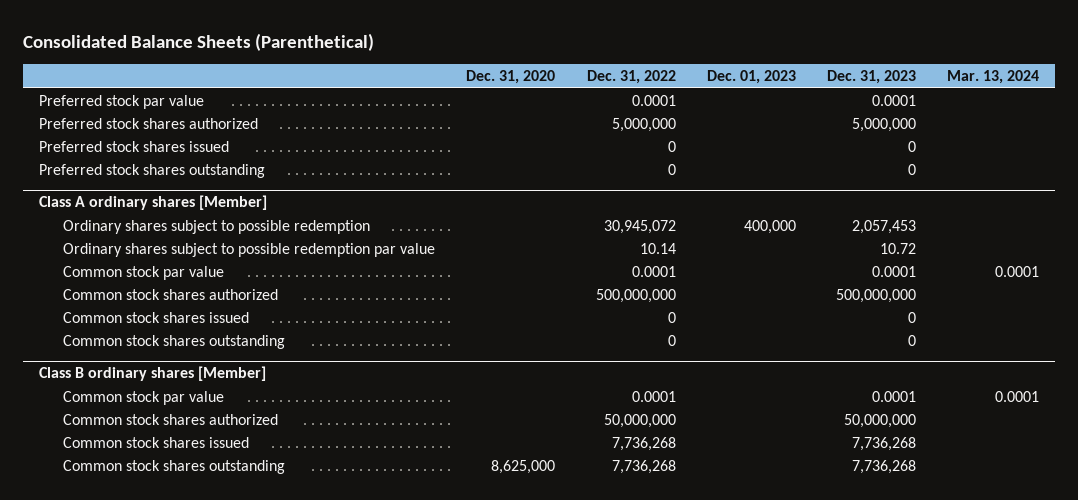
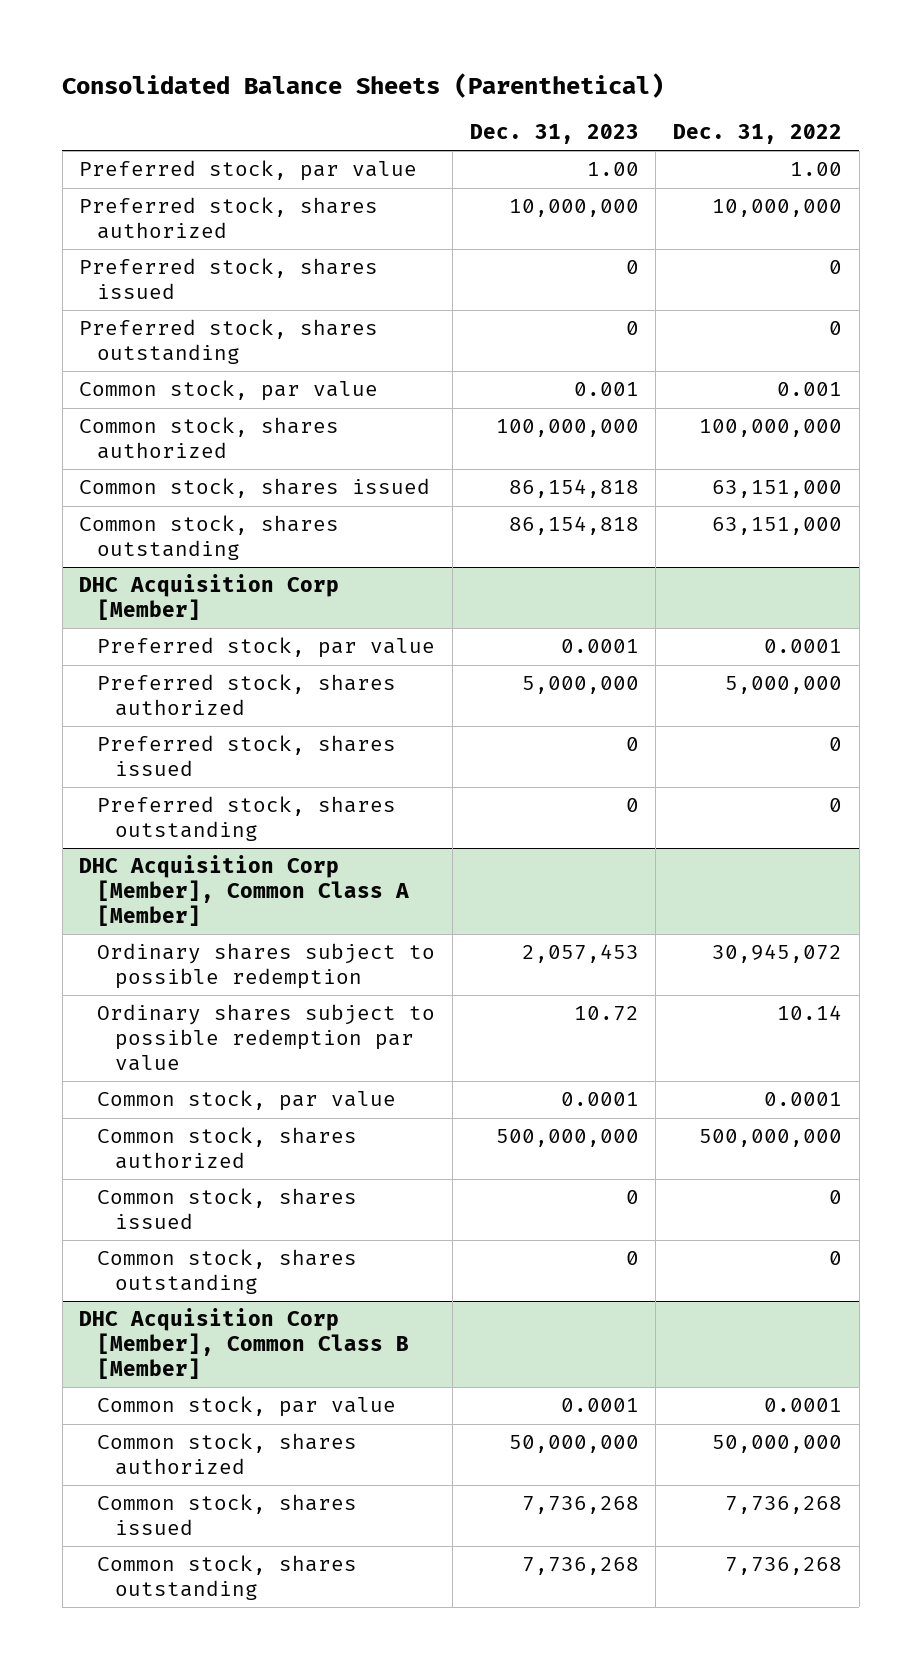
- | Dec. 31, 2020 | Dec. 31, 2022 | Dec. 01, 2023 | Dec. 31, 2023 | Mar. 13, 2024
+ | Dec. 31, 2023 | Dec. 31, 2022
- Preferred stock par value | | 0.0001 | | 0.0001 |
- Preferred stock shares authorized | | 5,000,000 | | 5,000,000 |
- Preferred stock shares issued | | 0 | | 0 |
- Preferred stock shares outstanding | | 0 | | 0 |
- Class A ordinary shares [Member]
+ Preferred stock, par value | 1.00 | 1.00
+ Preferred stock, shares authorized | 10,000,000 | 10,000,000
+ Preferred stock, shares issued | 0 | 0
+ Preferred stock, shares outstanding | 0 | 0
+ Common stock, par value | 0.001 | 0.001
+ Common stock, shares authorized | 100,000,000 | 100,000,000
+ Common stock, shares issued | 86,154,818 | 63,151,000
+ Common stock, shares outstanding | 86,154,818 | 63,151,000
+ DHC Acquisition Corp [Member]
+ Preferred stock, par value | 0.0001 | 0.0001
+ Preferred stock, shares authorized | 5,000,000 | 5,000,000
+ Preferred stock, shares issued | 0 | 0
+ Preferred stock, shares outstanding | 0 | 0
+ DHC Acquisition Corp [Member], Common Class A [Member]
- Common stock par value | | 0.0001 | | 0.0001 | 0.0001
- Common stock shares authorized | | 500,000,000 | | 500,000,000 |
- Common stock shares issued | | 0 | | 0 |
- Common stock shares outstanding | | 0 | | 0 |
- Class B ordinary shares [Member]
- Common stock par value | | 0.0001 | | 0.0001 | 0.0001
- Common stock shares authorized | | 50,000,000 | | 50,000,000 |
- Common stock shares issued | | 7,736,268 | | 7,736,268 |
- Common stock shares outstanding | 8,625,000 | 7,736,268 | | 7,736,268 |
+ Common stock, par value | 0.0001 | 0.0001
+ Common stock, shares authorized | 500,000,000 | 500,000,000
+ Common stock, shares issued | 0 | 0
+ Common stock, shares outstanding | 0 | 0
+ DHC Acquisition Corp [Member], Common Class B [Member]
+ Common stock, par value | 0.0001 | 0.0001
+ Common stock, shares authorized | 50,000,000 | 50,000,000
+ Common stock, shares issued | 7,736,268 | 7,736,268
+ Common stock, shares outstanding | 7,736,268 | 7,736,268

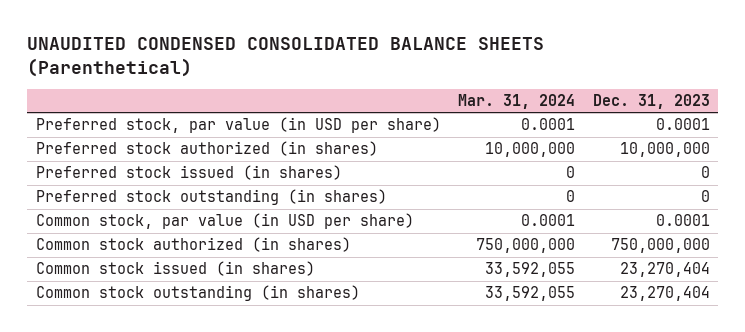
- Consolidated Balance Sheets (Parenthetical)
+ UNAUDITED CONDENSED CONSOLIDATED BALANCE SHEETS (Parenthetical)
- | Dec. 31, 2023 | Dec. 31, 2022
+ | Mar. 31, 2024 | Dec. 31, 2023
- Preferred stock, par value | 1.00 | 1.00
- Preferred stock, shares authorized | 10,000,000 | 10,000,000
- Preferred stock, shares issued | 0 | 0
- Preferred stock, shares outstanding | 0 | 0
- Common stock, par value | 0.001 | 0.001
- Common stock, shares authorized | 100,000,000 | 100,000,000
- Common stock, shares issued | 86,154,818 | 63,151,000
- Common stock, shares outstanding | 86,154,818 | 63,151,000
- DHC Acquisition Corp [Member]
- Preferred stock, par value | 0.0001 | 0.0001
- Preferred stock, shares authorized | 5,000,000 | 5,000,000
- Preferred stock, shares issued | 0 | 0
- Preferred stock, shares outstanding | 0 | 0
- DHC Acquisition Corp [Member], Common Class A [Member]
- Ordinary shares subject to possible redemption | 2,057,453 | 30,945,072
- Ordinary shares subject to possible redemption par value | 10.72 | 10.14
- Common stock, par value | 0.0001 | 0.0001
- Common stock, shares authorized | 500,000,000 | 500,000,000
- Common stock, shares issued | 0 | 0
- Common stock, shares outstanding | 0 | 0
- DHC Acquisition Corp [Member], Common Class B [Member]
- Common stock, par value | 0.0001 | 0.0001
- Common stock, shares authorized | 50,000,000 | 50,000,000
- Common stock, shares issued | 7,736,268 | 7,736,268
- Common stock, shares outstanding | 7,736,268 | 7,736,268
+ Preferred stock, par value (in USD per share) | 0.0001 | 0.0001
+ Preferred stock authorized (in shares) | 10,000,000 | 10,000,000
+ Preferred stock issued (in shares) | 0 | 0
+ Preferred stock outstanding (in shares) | 0 | 0
+ Common stock, par value (in USD per share) | 0.0001 | 0.0001
+ Common stock authorized (in shares) | 750,000,000 | 750,000,000
+ Common stock issued (in shares) | 33,592,055 | 23,270,404
+ Common stock outstanding (in shares) | 33,592,055 | 23,270,404

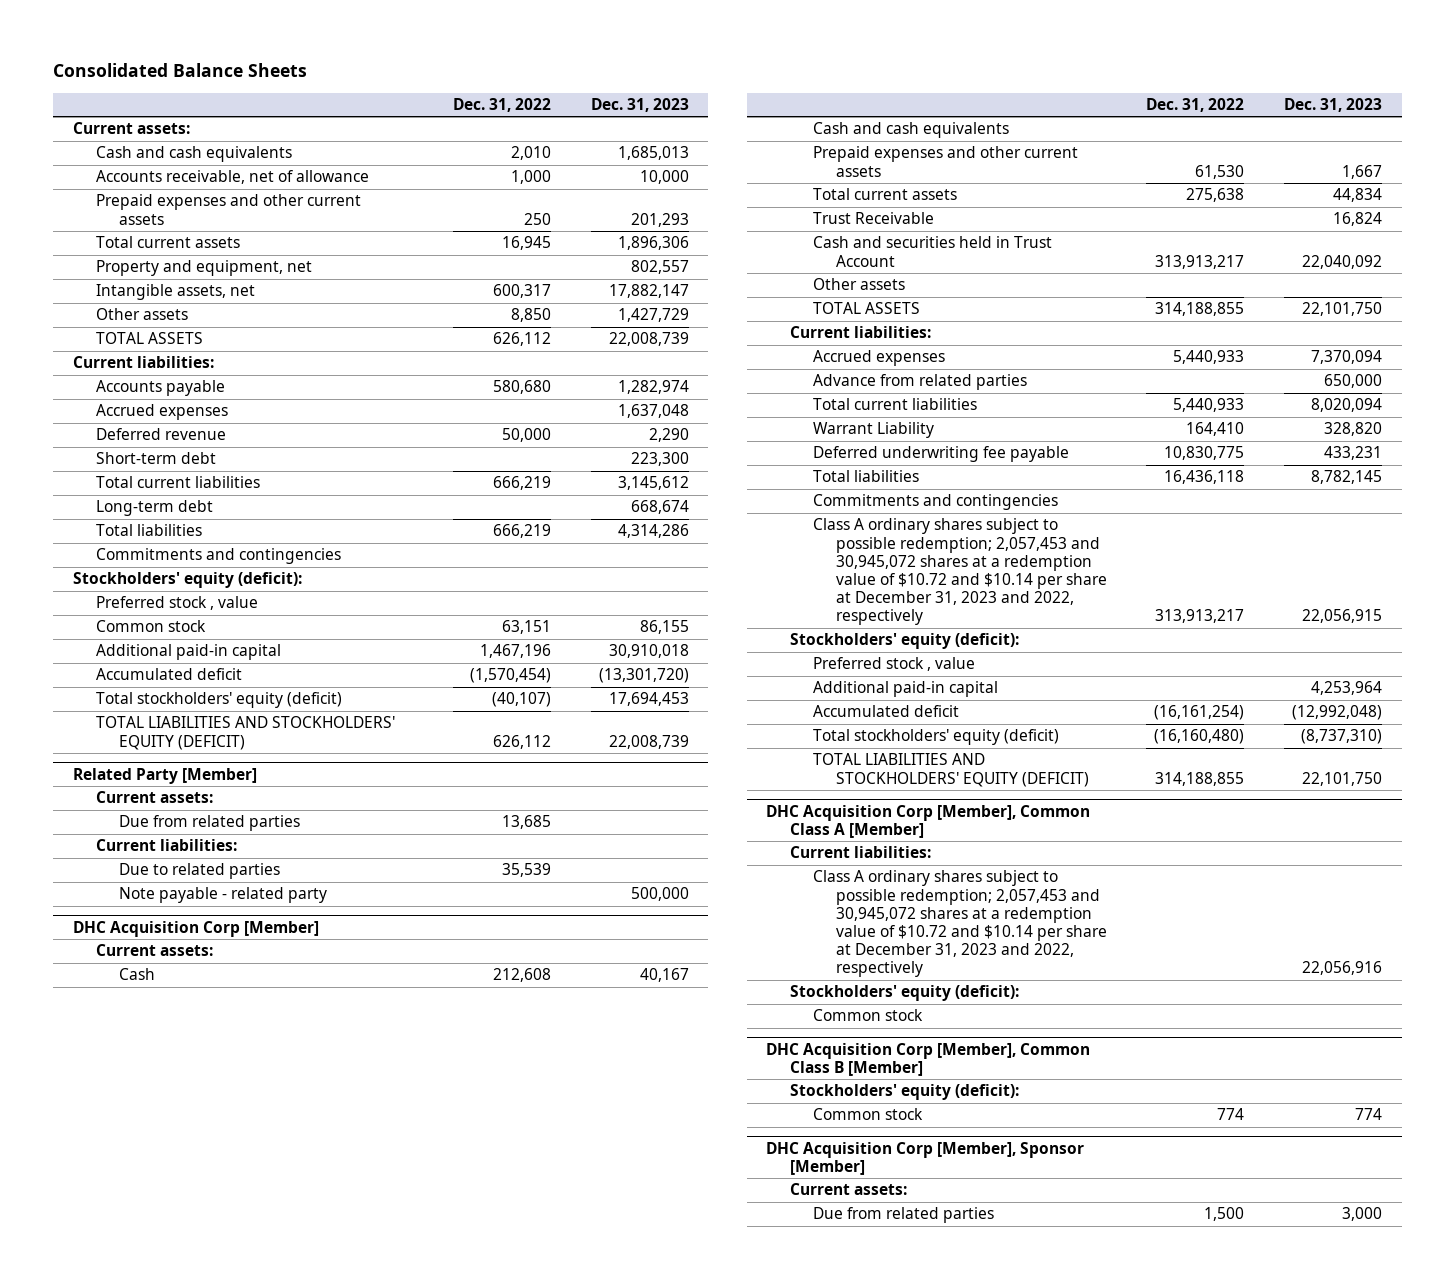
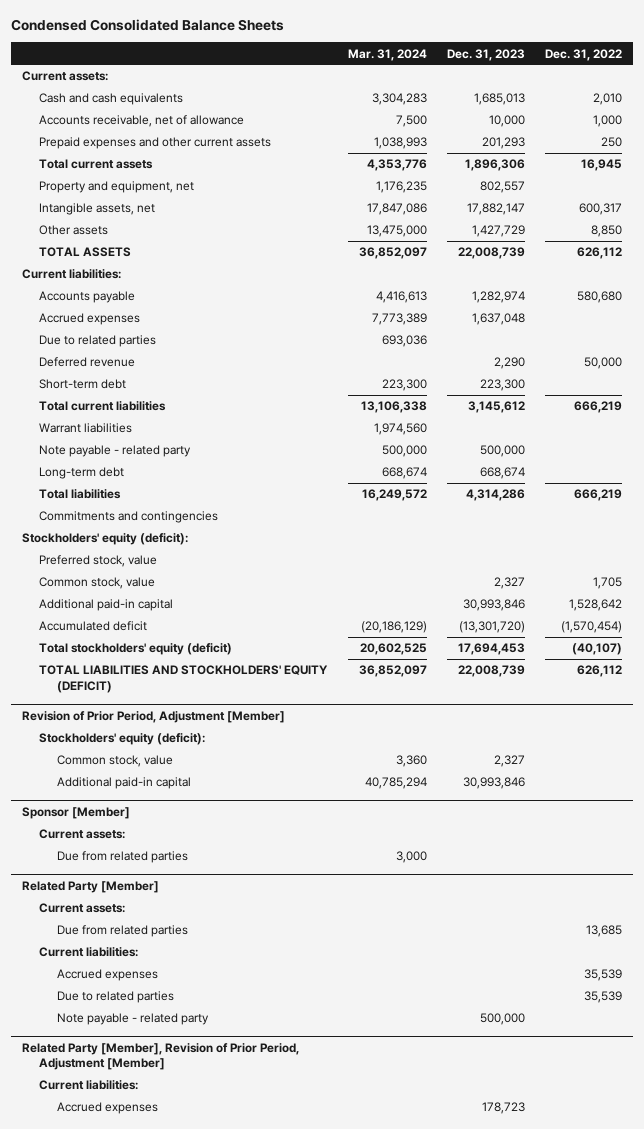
- Consolidated Balance Sheets
+ Condensed Consolidated Balance Sheets
- | Dec. 31, 2022 | Dec. 31, 2023
+ | Mar. 31, 2024 | Dec. 31, 2023 | Dec. 31, 2022
+ Due to related parties | 693,036 | |
+ Warrant liabilities | 1,974,560 | |
+ Note payable - related party | 500,000 | 500,000 |
- Preferred stock , value
- Common stock | 63,151 | 86,155
- Additional paid-in capital | 1,467,196 | 30,910,018
+ Preferred stock, value
+ Common stock, value | | 2,327 | 1,705
+ Additional paid-in capital | | 30,993,846 | 1,528,642
+ Revision of Prior Period, Adjustment [Member]
+ Stockholders' equity (deficit):
+ Common stock, value | 3,360 | 2,327 |
+ Additional paid-in capital | 40,785,294 | 30,993,846 |
+ Sponsor [Member]
+ Current assets:
+ Due from related parties | 3,000 | |
@ Related Party [Member]
+ Accrued expenses | | | 35,539
- DHC Acquisition Corp [Member]
- Current assets:
- Cash | 212,608 | 40,167
- Cash and cash equivalents
- Prepaid expenses and other current assets | 61,530 | 1,667
- Total current assets | 275,638 | 44,834
- Trust Receivable | | 16,824
- Cash and securities held in Trust Account | 313,913,217 | 22,040,092
- Other assets
- TOTAL ASSETS | 314,188,855 | 22,101,750
- Current liabilities:
- Accrued expenses | 5,440,933 | 7,370,094
- Advance from related parties | | 650,000
- Total current liabilities | 5,440,933 | 8,020,094
- Warrant Liability | 164,410 | 328,820
- Deferred underwriting fee payable | 10,830,775 | 433,231
- Total liabilities | 16,436,118 | 8,782,145
- Commitments and contingencies
- Class A ordinary shares subject to possible redemption; 2,057,453 and 30,945,072 shares at a redemption value of $10.72 and $10.14 per share at December 31, 2023 and 2022, respectively | 313,913,217 | 22,056,915
- Stockholders' equity (deficit):
- Preferred stock , value
- Additional paid-in capital | | 4,253,964
- Accumulated deficit | (16,161,254) | (12,992,048)
- Total stockholders' equity (deficit) | (16,160,480) | (8,737,310)
- TOTAL LIABILITIES AND STOCKHOLDERS' EQUITY (DEFICIT) | 314,188,855 | 22,101,750
- DHC Acquisition Corp [Member], Common Class A [Member]
+ Related Party [Member], Revision of Prior Period, Adjustment [Member]
- Class A ordinary shares subject to possible redemption; 2,057,453 and 30,945,072 shares at a redemption value of $10.72 and $10.14 per share at December 31, 2023 and 2022, respectively | | 22,056,916
- Stockholders' equity (deficit):
- Common stock
- DHC Acquisition Corp [Member], Common Class B [Member]
- Stockholders' equity (deficit):
- Common stock | 774 | 774
- DHC Acquisition Corp [Member], Sponsor [Member]
- Current assets:
- Due from related parties | 1,500 | 3,000
+ Accrued expenses | | 178,723 |

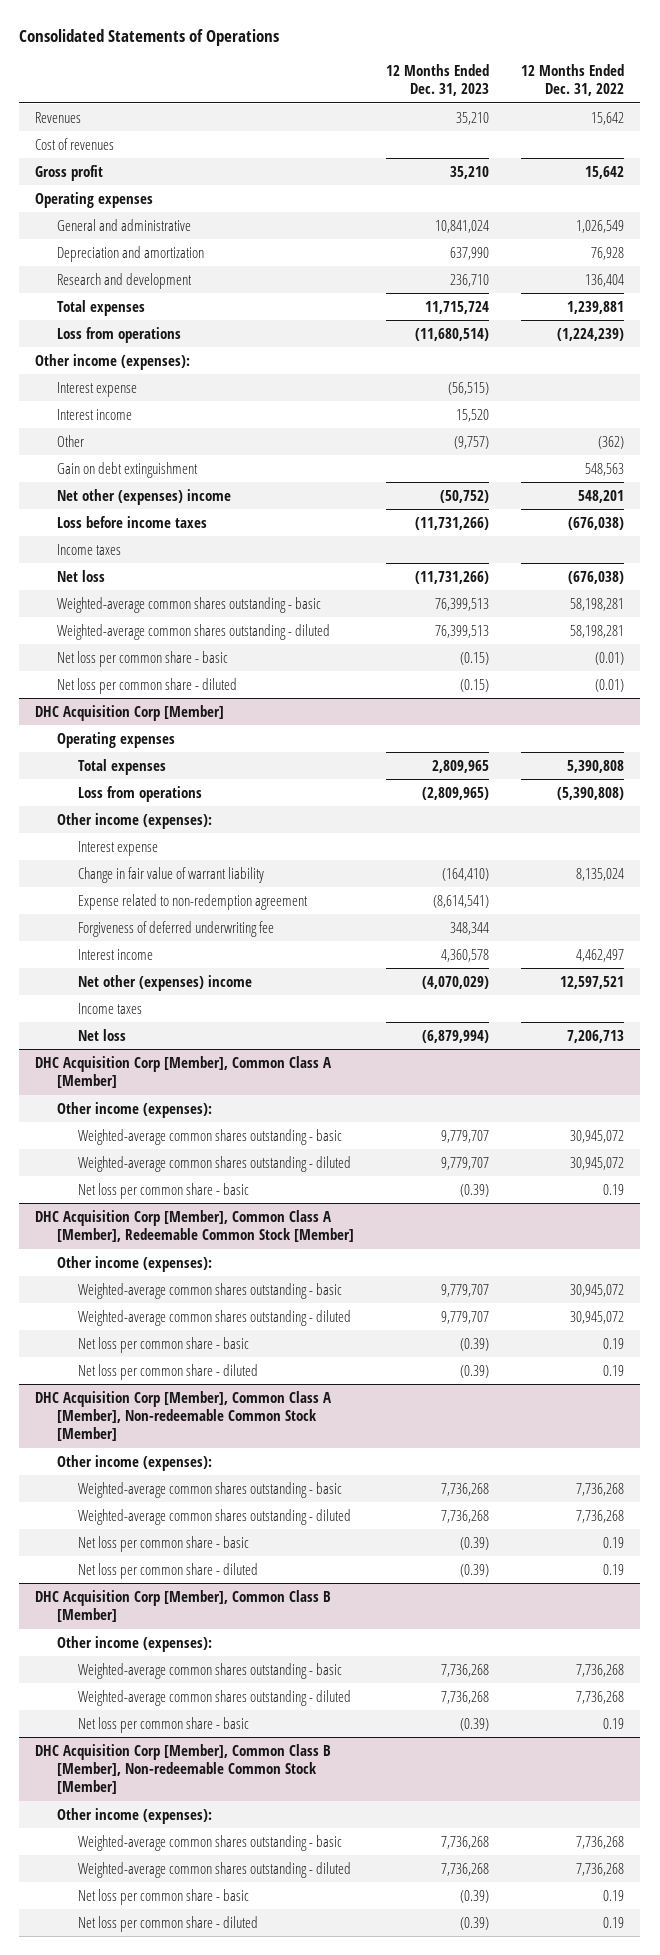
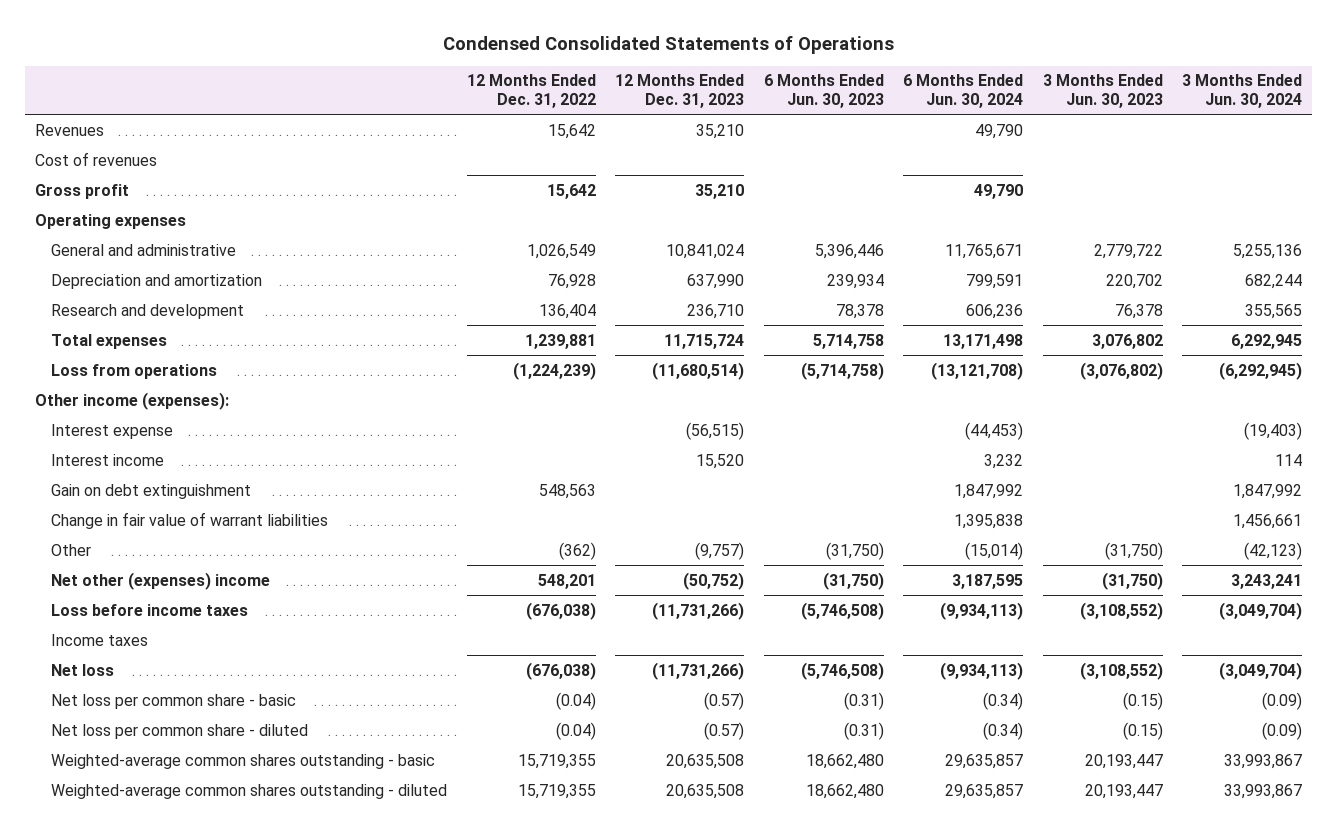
- Consolidated Statements of Operations
+ Condensed Consolidated Statements of Operations
- | 12 Months Ended Dec. 31, 2023 | 12 Months Ended Dec. 31, 2022
+ | 12 Months Ended Dec. 31, 2022 | 12 Months Ended Dec. 31, 2023 | 6 Months Ended Jun. 30, 2023 | 6 Months Ended Jun. 30, 2024 | 3 Months Ended Jun. 30, 2023 | 3 Months Ended Jun. 30, 2024
+ Change in fair value of warrant liabilities | | | | 1,395,838 | | 1,456,661
moved down: Other | (362) | (9,757) | (31,750) | (15,014) | (31,750) | (42,123)
- Weighted-average common shares outstanding - basic | 76,399,513 | 58,198,281
- Weighted-average common shares outstanding - diluted | 76,399,513 | 58,198,281
- Net loss per common share - basic | (0.15) | (0.01)
- Net loss per common share - diluted | (0.15) | (0.01)
- DHC Acquisition Corp [Member]
- Operating expenses
- Total expenses | 2,809,965 | 5,390,808
- Loss from operations | (2,809,965) | (5,390,808)
- Other income (expenses):
- Interest expense
- Change in fair value of warrant liability | (164,410) | 8,135,024
- Expense related to non-redemption agreement | (8,614,541) |
- Forgiveness of deferred underwriting fee | 348,344 |
- Interest income | 4,360,578 | 4,462,497
- Net other (expenses) income | (4,070,029) | 12,597,521
- Income taxes
- Net loss | (6,879,994) | 7,206,713
- DHC Acquisition Corp [Member], Common Class A [Member]
- Other income (expenses):
- Weighted-average common shares outstanding - basic | 9,779,707 | 30,945,072
- Weighted-average common shares outstanding - diluted | 9,779,707 | 30,945,072
- Net loss per common share - basic | (0.39) | 0.19
- DHC Acquisition Corp [Member], Common Class A [Member], Redeemable Common Stock [Member]
- Other income (expenses):
- Weighted-average common shares outstanding - basic | 9,779,707 | 30,945,072
- Weighted-average common shares outstanding - diluted | 9,779,707 | 30,945,072
- Net loss per common share - basic | (0.39) | 0.19
- Net loss per common share - diluted | (0.39) | 0.19
- DHC Acquisition Corp [Member], Common Class A [Member], Non-redeemable Common Stock [Member]
- Other income (expenses):
- Weighted-average common shares outstanding - basic | 7,736,268 | 7,736,268
- Weighted-average common shares outstanding - diluted | 7,736,268 | 7,736,268
- Net loss per common share - basic | (0.39) | 0.19
- Net loss per common share - diluted | (0.39) | 0.19
- DHC Acquisition Corp [Member], Common Class B [Member]
- Other income (expenses):
- Weighted-average common shares outstanding - basic | 7,736,268 | 7,736,268
- Weighted-average common shares outstanding - diluted | 7,736,268 | 7,736,268
- Net loss per common share - basic | (0.39) | 0.19
- DHC Acquisition Corp [Member], Common Class B [Member], Non-redeemable Common Stock [Member]
- Other income (expenses):
- Weighted-average common shares outstanding - basic | 7,736,268 | 7,736,268
- Weighted-average common shares outstanding - diluted | 7,736,268 | 7,736,268
- Net loss per common share - basic | (0.39) | 0.19
- Net loss per common share - diluted | (0.39) | 0.19
+ Net loss per common share - basic | (0.04) | (0.57) | (0.31) | (0.34) | (0.15) | (0.09)
+ Net loss per common share - diluted | (0.04) | (0.57) | (0.31) | (0.34) | (0.15) | (0.09)
+ Weighted-average common shares outstanding - basic | 15,719,355 | 20,635,508 | 18,662,480 | 29,635,857 | 20,193,447 | 33,993,867
+ Weighted-average common shares outstanding - diluted | 15,719,355 | 20,635,508 | 18,662,480 | 29,635,857 | 20,193,447 | 33,993,867

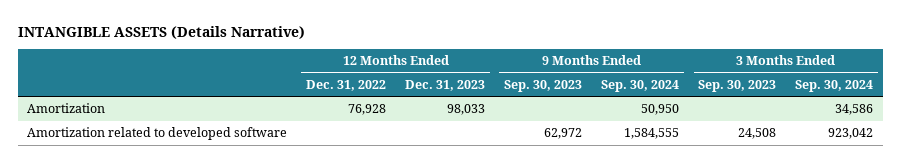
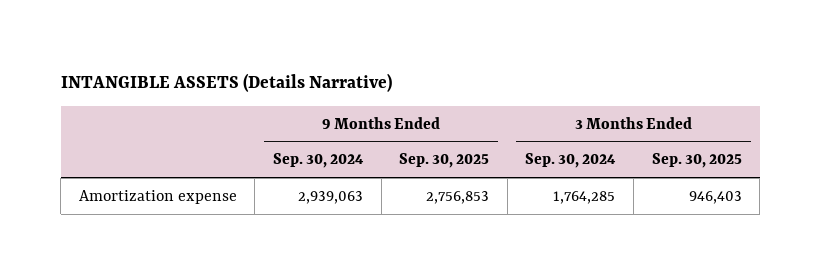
- | 12 Months Ended Dec. 31, 2022 | 12 Months Ended Dec. 31, 2023 | 9 Months Ended Sep. 30, 2023 | 9 Months Ended Sep. 30, 2024 | 3 Months Ended Sep. 30, 2023 | 3 Months Ended Sep. 30, 2024
+ | 9 Months Ended Sep. 30, 2024 | 9 Months Ended Sep. 30, 2025 | 3 Months Ended Sep. 30, 2024 | 3 Months Ended Sep. 30, 2025
- Amortization | 76,928 | 98,033 | | 50,950 | | 34,586
- Amortization related to developed software | | | 62,972 | 1,584,555 | 24,508 | 923,042
+ Amortization expense | 2,939,063 | 2,756,853 | 1,764,285 | 946,403

